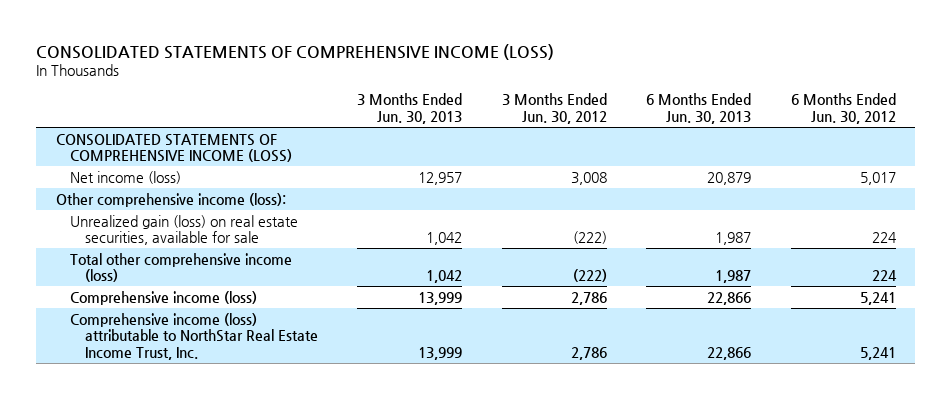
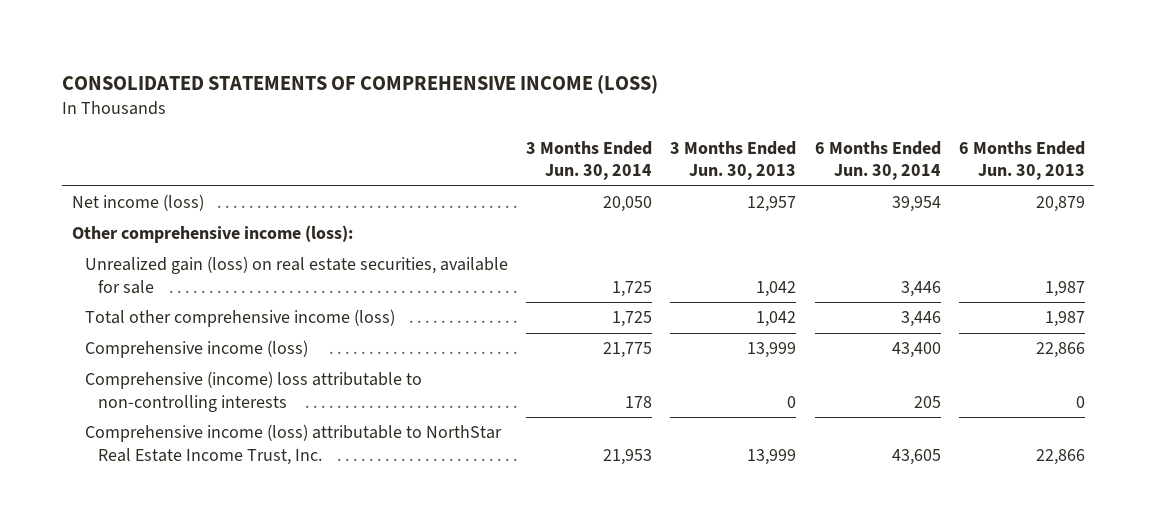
- | 3 Months Ended Jun. 30, 2013 | 3 Months Ended Jun. 30, 2012 | 6 Months Ended Jun. 30, 2013 | 6 Months Ended Jun. 30, 2012
+ | 3 Months Ended Jun. 30, 2014 | 3 Months Ended Jun. 30, 2013 | 6 Months Ended Jun. 30, 2014 | 6 Months Ended Jun. 30, 2013
- CONSOLIDATED STATEMENTS OF COMPREHENSIVE INCOME (LOSS)
+ Comprehensive (income) loss attributable to non-controlling interests | 178 | 0 | 205 | 0

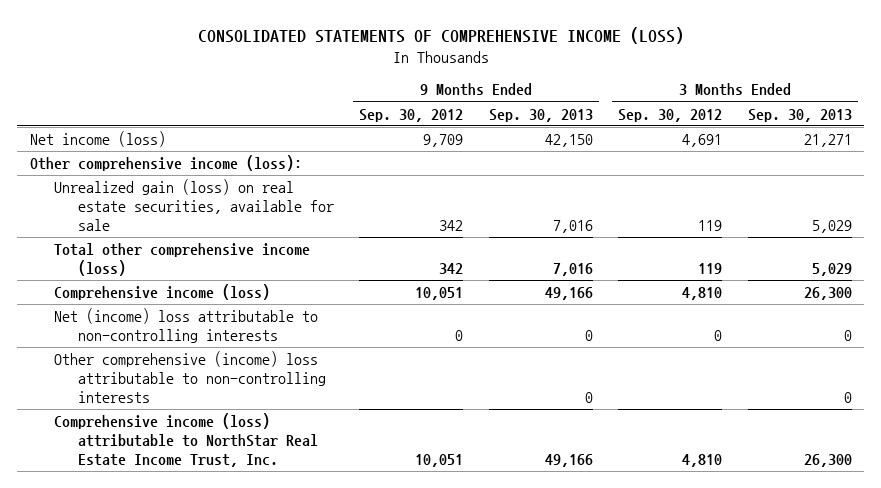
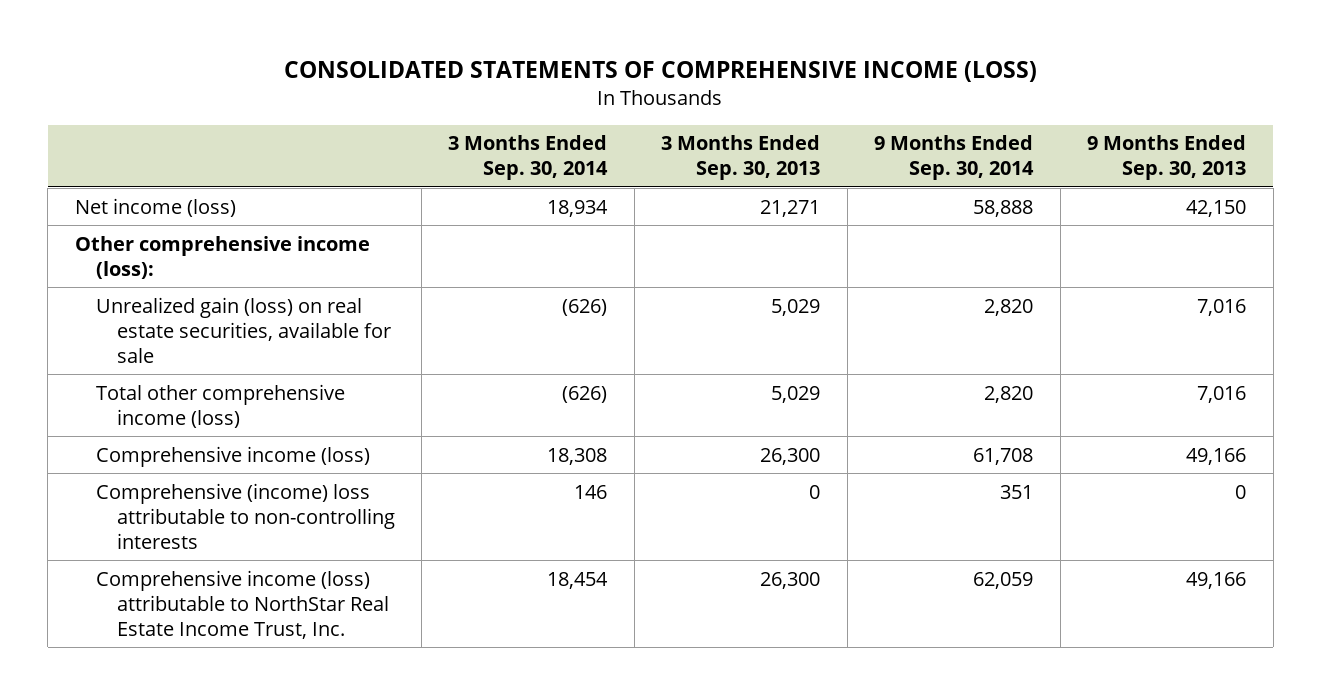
- | 9 Months Ended Sep. 30, 2012 | 9 Months Ended Sep. 30, 2013 | 3 Months Ended Sep. 30, 2012 | 3 Months Ended Sep. 30, 2013
+ | 3 Months Ended Sep. 30, 2014 | 3 Months Ended Sep. 30, 2013 | 9 Months Ended Sep. 30, 2014 | 9 Months Ended Sep. 30, 2013
- Net (income) loss attributable to non-controlling interests | 0 | 0 | 0 | 0
- Other comprehensive (income) loss attributable to non-controlling interests | | 0 | | 0
+ Comprehensive (income) loss attributable to non-controlling interests | 146 | 0 | 351 | 0

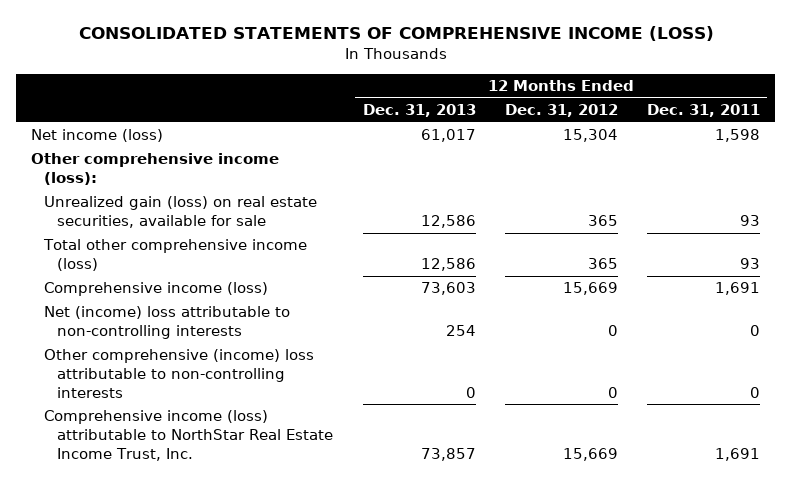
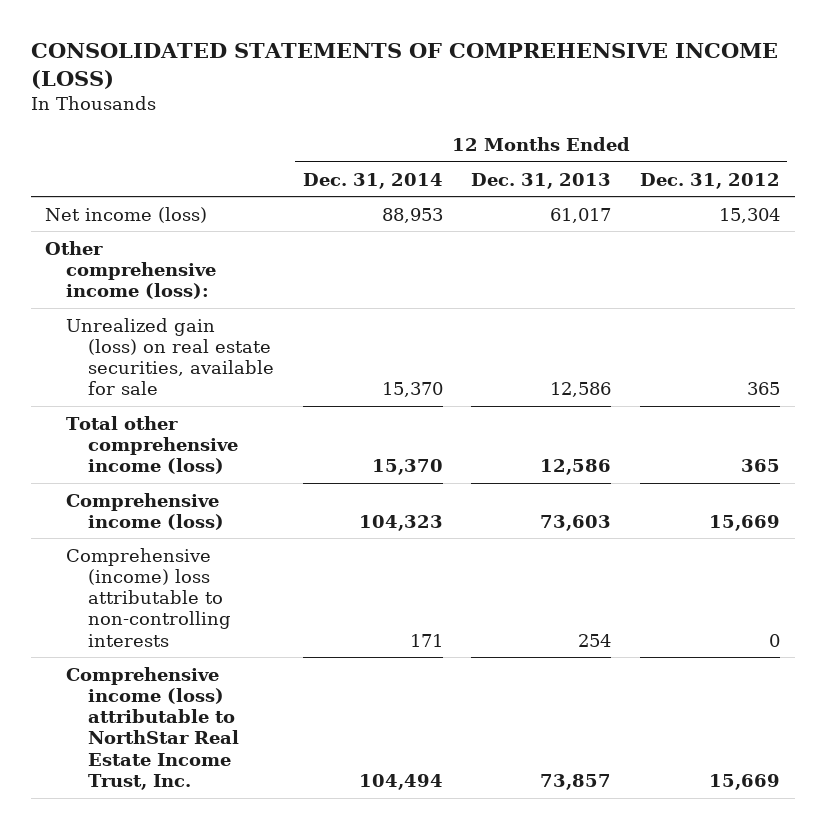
- | 12 Months Ended Dec. 31, 2013 | 12 Months Ended Dec. 31, 2012 | 12 Months Ended Dec. 31, 2011
+ | 12 Months Ended Dec. 31, 2014 | 12 Months Ended Dec. 31, 2013 | 12 Months Ended Dec. 31, 2012
- Net (income) loss attributable to non-controlling interests | 254 | 0 | 0
- Other comprehensive (income) loss attributable to non-controlling interests | 0 | 0 | 0
+ Comprehensive (income) loss attributable to non-controlling interests | 171 | 254 | 0

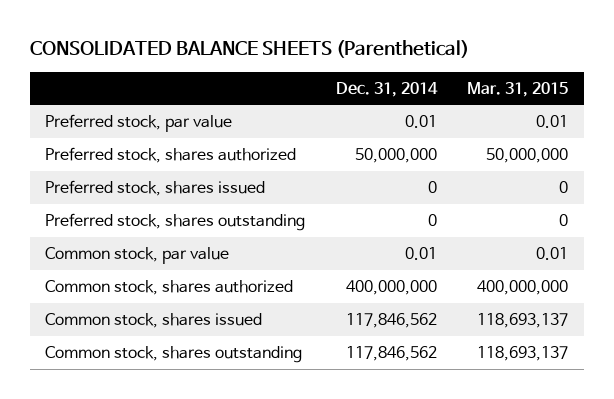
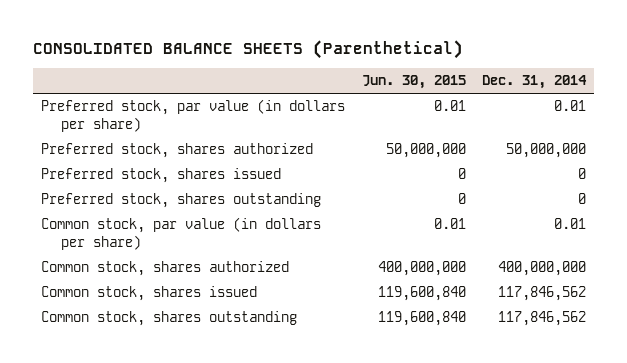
- | Dec. 31, 2014 | Mar. 31, 2015
+ | Jun. 30, 2015 | Dec. 31, 2014
- Preferred stock, par value | 0.01 | 0.01
+ Preferred stock, par value (in dollars per share) | 0.01 | 0.01
- Common stock, par value | 0.01 | 0.01
+ Common stock, par value (in dollars per share) | 0.01 | 0.01

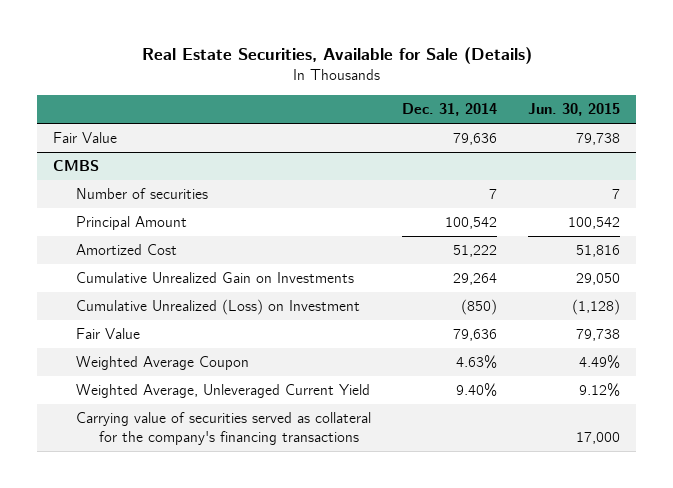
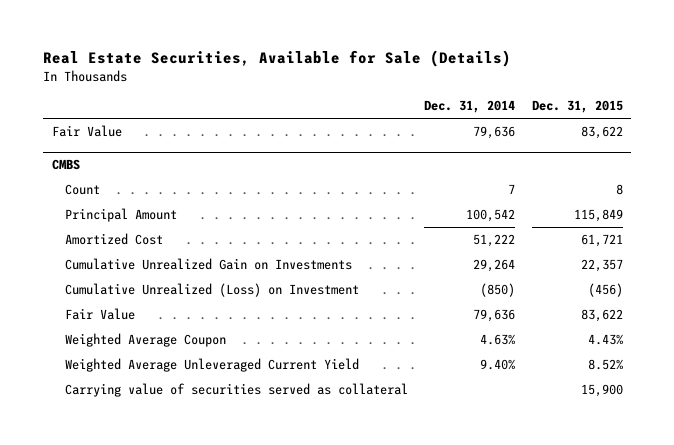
- | Dec. 31, 2014 | Jun. 30, 2015
+ | Dec. 31, 2014 | Dec. 31, 2015
@ CMBS
- Number of securities | 7 | 7
+ Count | 7 | 8
- Weighted Average, Unleveraged Current Yield | 9.40% | 9.12%
- Carrying value of securities served as collateral for the company's financing transactions | | 17,000
+ Weighted Average Unleveraged Current Yield | 9.40% | 8.52%
+ Carrying value of securities served as collateral | | 15,900

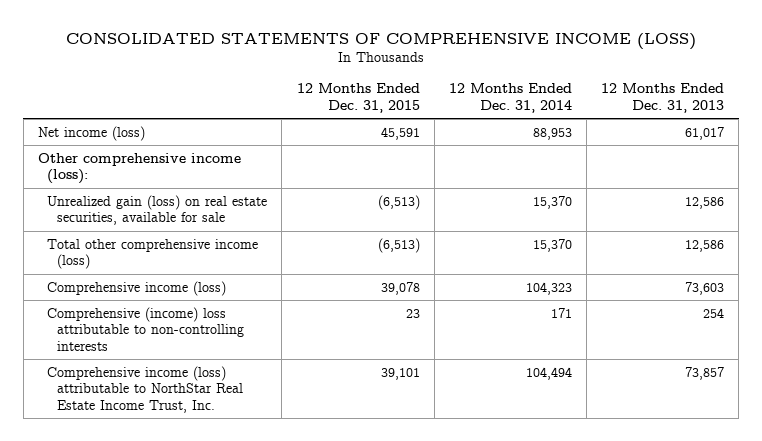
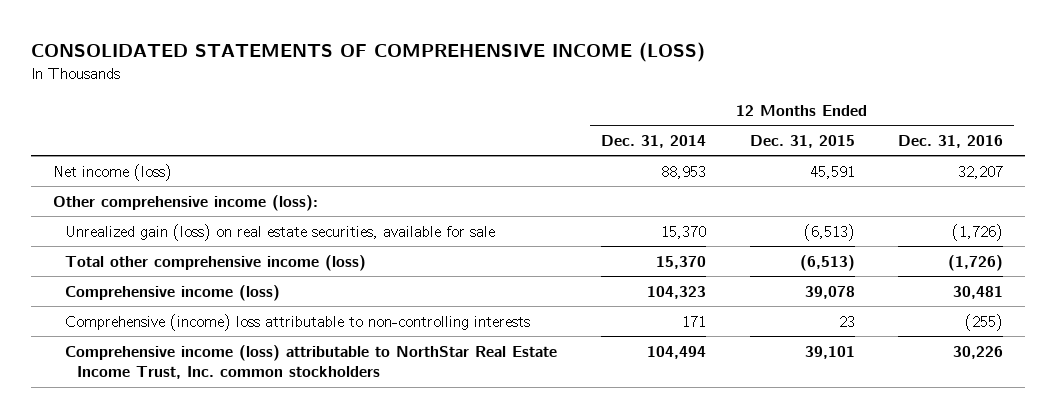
- | 12 Months Ended Dec. 31, 2015 | 12 Months Ended Dec. 31, 2014 | 12 Months Ended Dec. 31, 2013
+ | 12 Months Ended Dec. 31, 2014 | 12 Months Ended Dec. 31, 2015 | 12 Months Ended Dec. 31, 2016
- Comprehensive income (loss) attributable to NorthStar Real Estate Income Trust, Inc. | 39,101 | 104,494 | 73,857
+ Comprehensive income (loss) attributable to NorthStar Real Estate Income Trust, Inc. common stockholders | 104,494 | 39,101 | 30,226

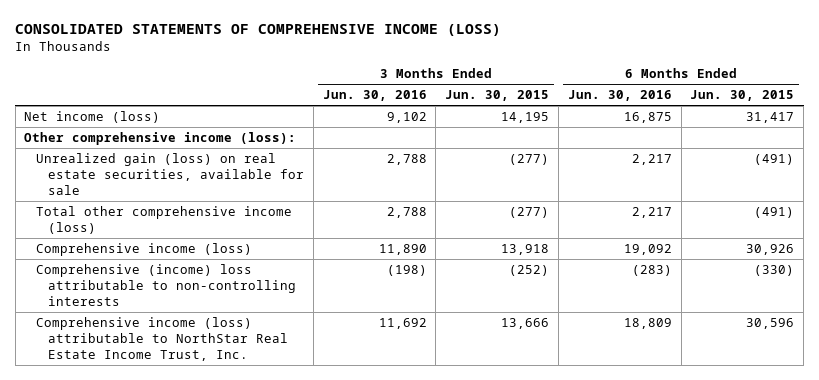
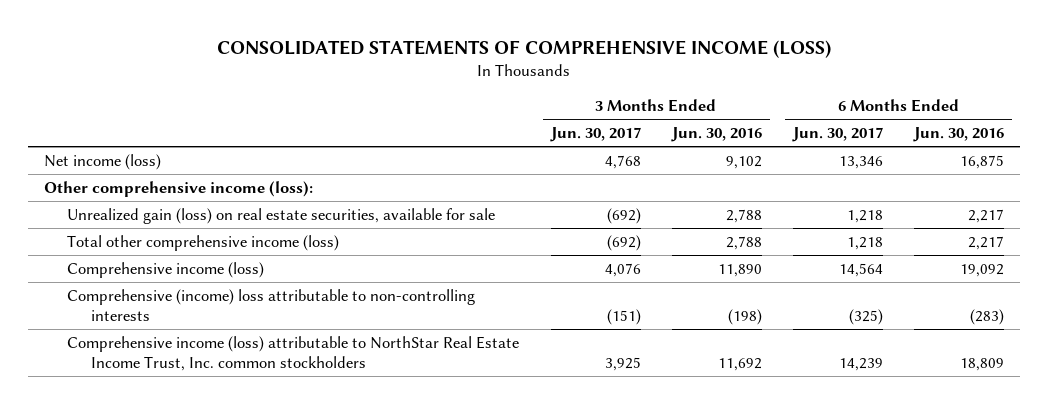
- | 3 Months Ended Jun. 30, 2016 | 3 Months Ended Jun. 30, 2015 | 6 Months Ended Jun. 30, 2016 | 6 Months Ended Jun. 30, 2015
+ | 3 Months Ended Jun. 30, 2017 | 3 Months Ended Jun. 30, 2016 | 6 Months Ended Jun. 30, 2017 | 6 Months Ended Jun. 30, 2016
- Comprehensive income (loss) attributable to NorthStar Real Estate Income Trust, Inc. | 11,692 | 13,666 | 18,809 | 30,596
+ Comprehensive income (loss) attributable to NorthStar Real Estate Income Trust, Inc. common stockholders | 3,925 | 11,692 | 14,239 | 18,809

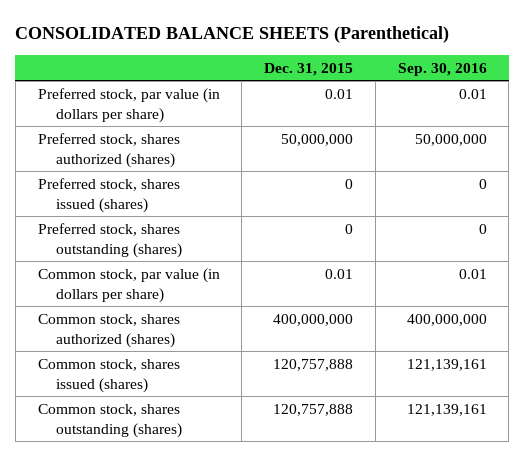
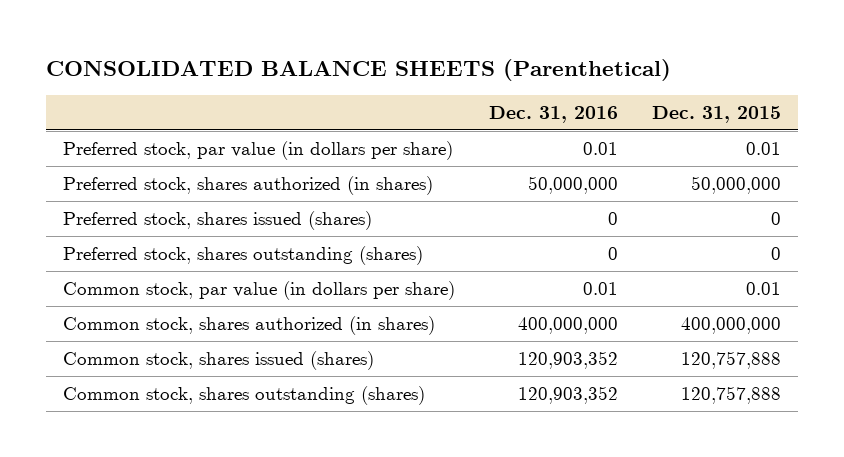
- | Dec. 31, 2015 | Sep. 30, 2016
+ | Dec. 31, 2016 | Dec. 31, 2015
- Preferred stock, shares authorized (shares) | 50,000,000 | 50,000,000
+ Preferred stock, shares authorized (in shares) | 50,000,000 | 50,000,000
- Common stock, shares authorized (shares) | 400,000,000 | 400,000,000
+ Common stock, shares authorized (in shares) | 400,000,000 | 400,000,000

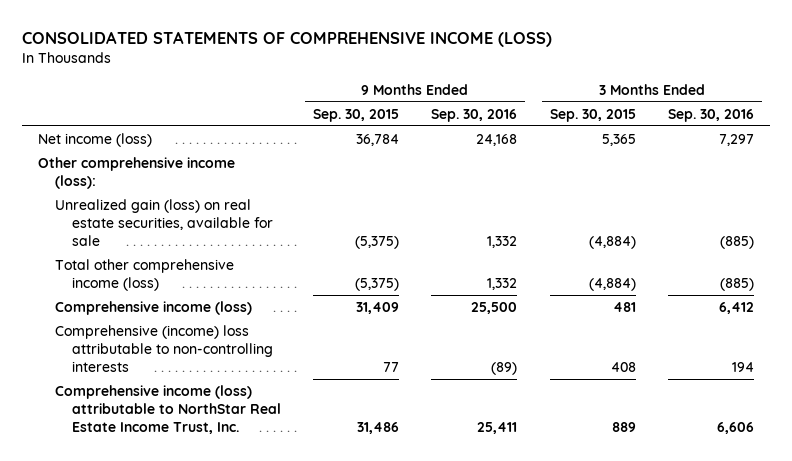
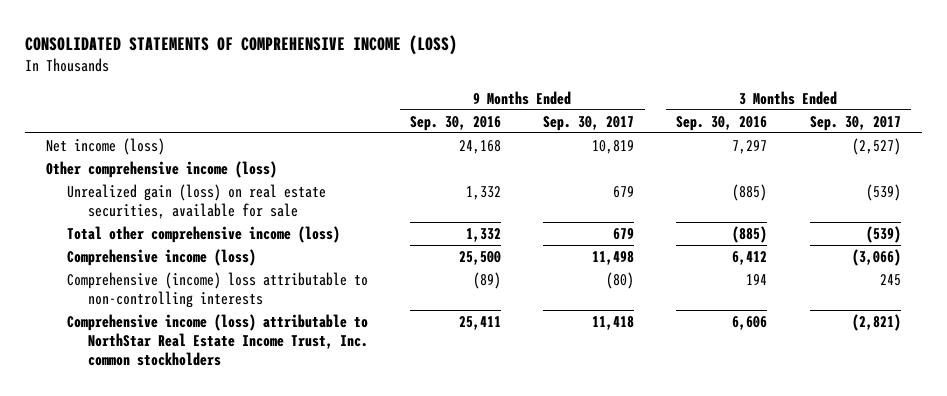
- | 9 Months Ended Sep. 30, 2015 | 9 Months Ended Sep. 30, 2016 | 3 Months Ended Sep. 30, 2015 | 3 Months Ended Sep. 30, 2016
+ | 9 Months Ended Sep. 30, 2016 | 9 Months Ended Sep. 30, 2017 | 3 Months Ended Sep. 30, 2016 | 3 Months Ended Sep. 30, 2017
- Other comprehensive income (loss):
+ Other comprehensive income (loss)
- Comprehensive income (loss) attributable to NorthStar Real Estate Income Trust, Inc. | 31,486 | 25,411 | 889 | 6,606
+ Comprehensive income (loss) attributable to NorthStar Real Estate Income Trust, Inc. common stockholders | 25,411 | 11,418 | 6,606 | (2,821)

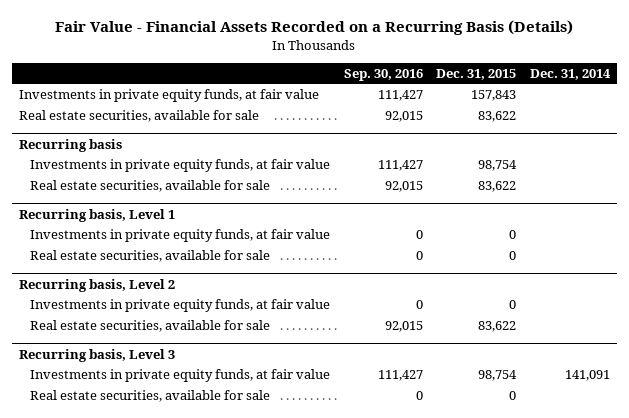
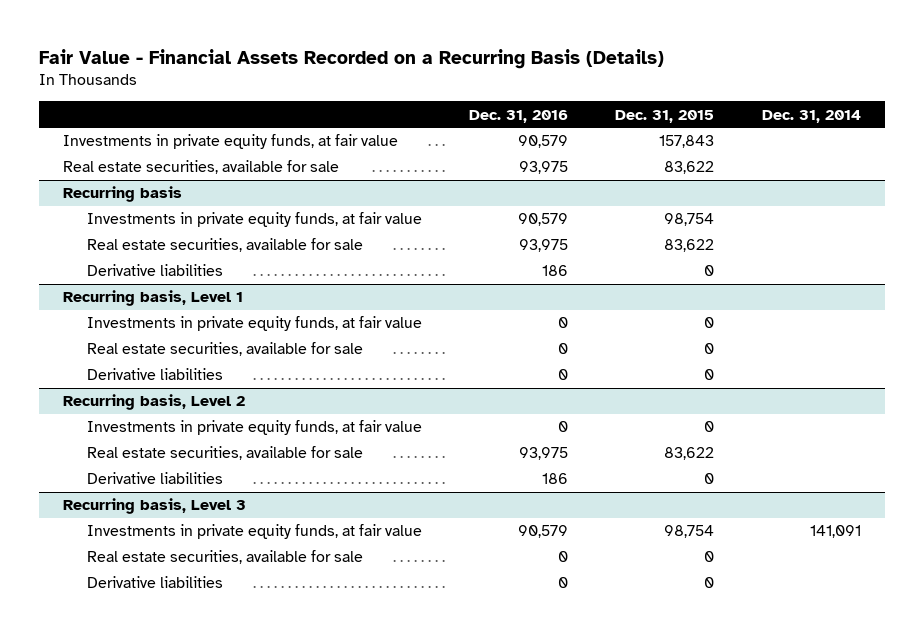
- | Sep. 30, 2016 | Dec. 31, 2015 | Dec. 31, 2014
+ | Dec. 31, 2016 | Dec. 31, 2015 | Dec. 31, 2014
@ Recurring basis
+ Derivative liabilities | 186 | 0 |
@ Recurring basis, Level 1
+ Derivative liabilities | 0 | 0 |
@ Recurring basis, Level 2
+ Derivative liabilities | 186 | 0 |
@ Recurring basis, Level 3
+ Derivative liabilities | 0 | 0 |

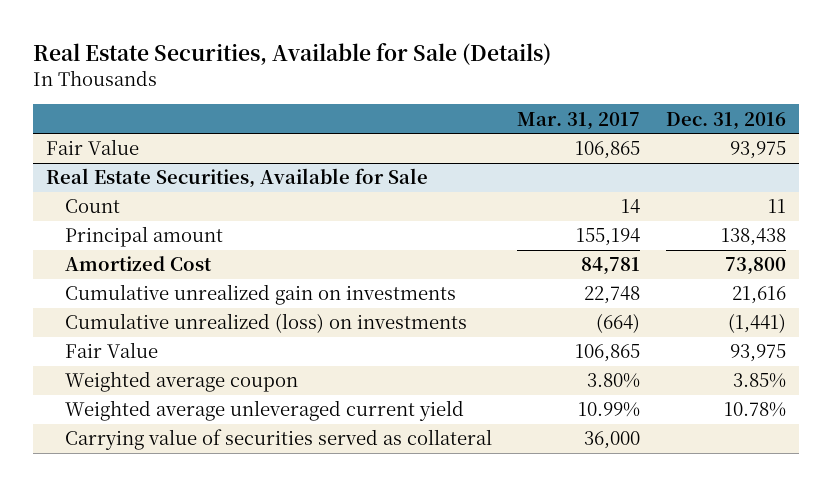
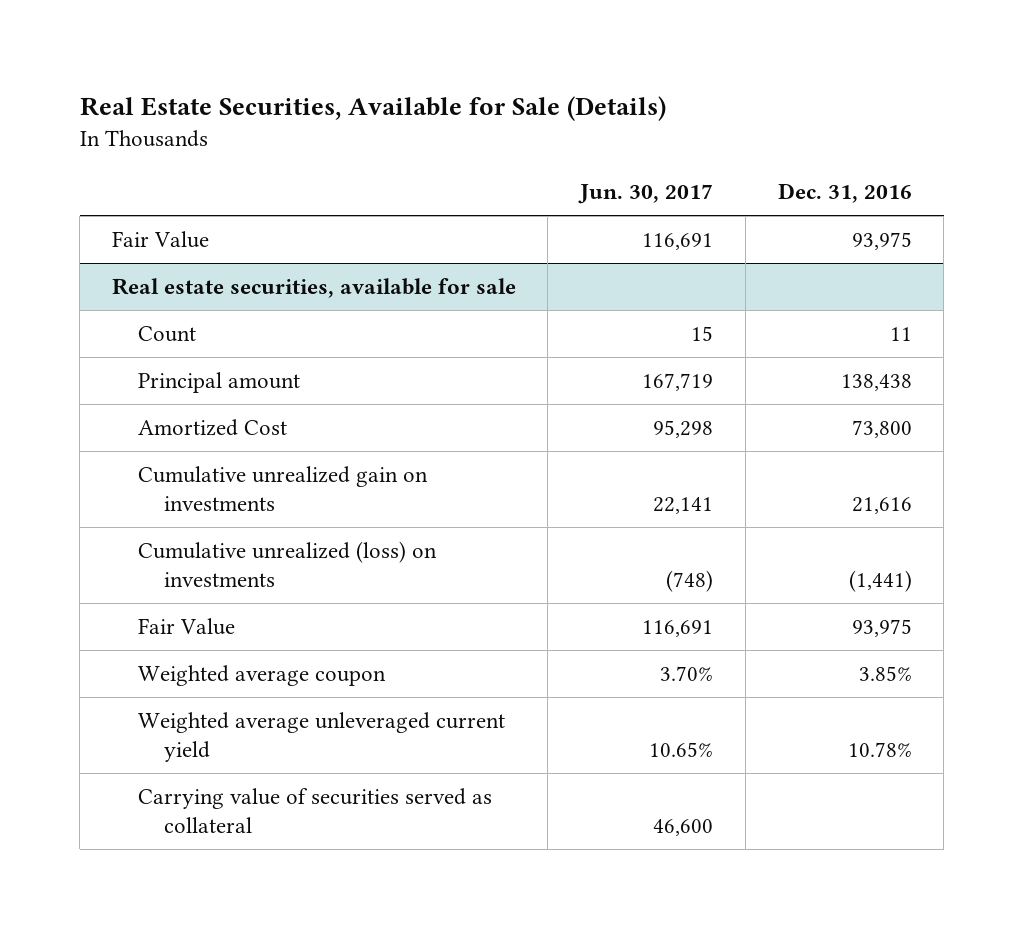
- | Mar. 31, 2017 | Dec. 31, 2016
+ | Jun. 30, 2017 | Dec. 31, 2016
- Real Estate Securities, Available for Sale
+ Real estate securities, available for sale

